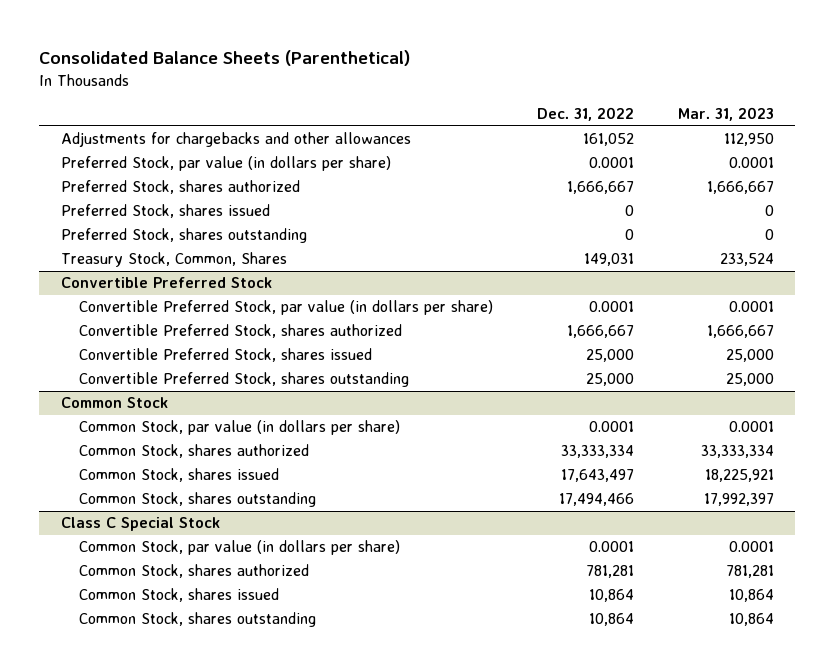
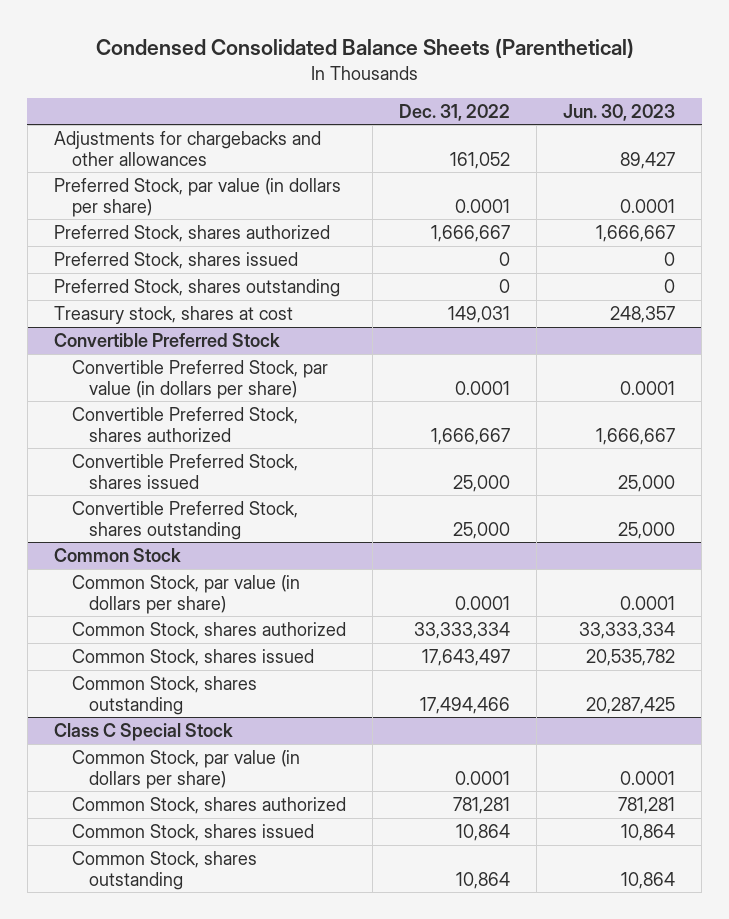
- Consolidated Balance Sheets (Parenthetical)
+ Condensed Consolidated Balance Sheets (Parenthetical)
- | Dec. 31, 2022 | Mar. 31, 2023
+ | Dec. 31, 2022 | Jun. 30, 2023
- Treasury Stock, Common, Shares | 149,031 | 233,524
+ Treasury stock, shares at cost | 149,031 | 248,357

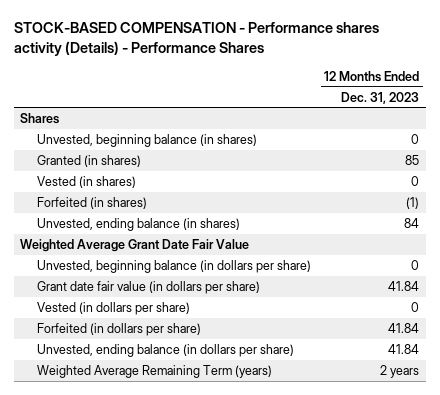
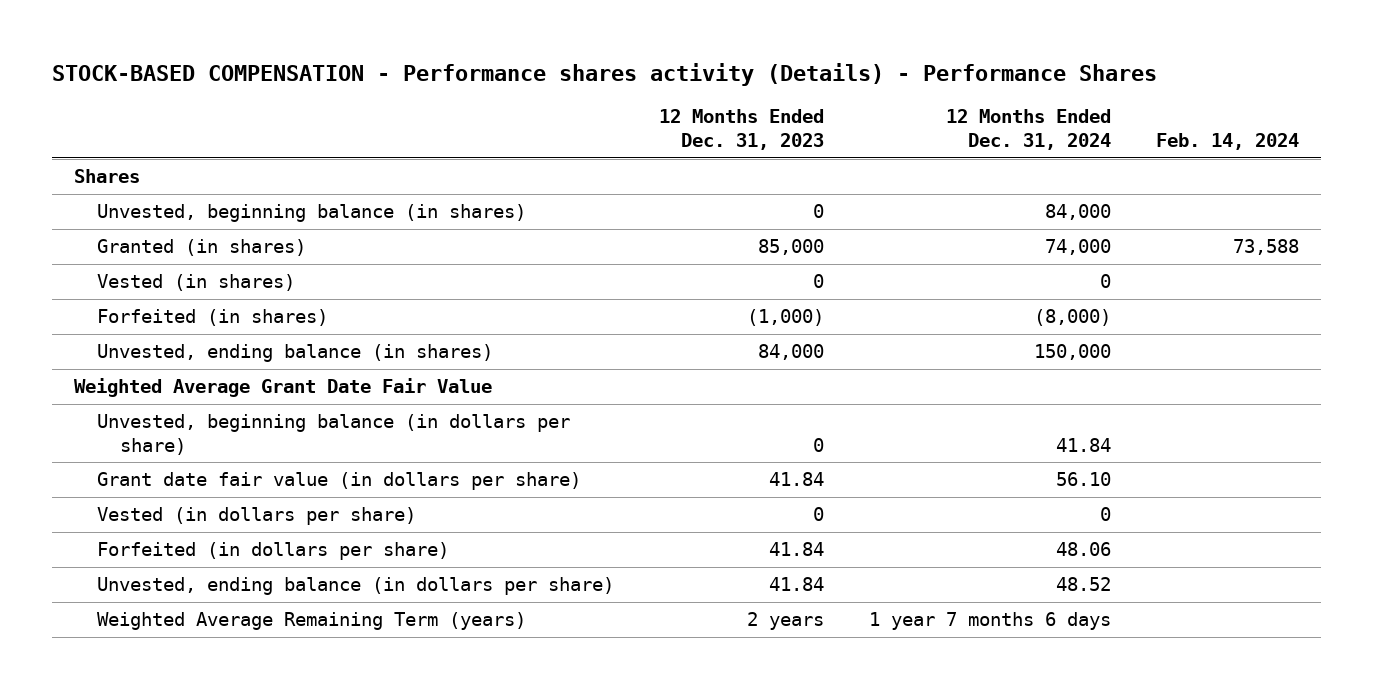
- | 12 Months Ended Dec. 31, 2023
+ | 12 Months Ended Dec. 31, 2023 | 12 Months Ended Dec. 31, 2024 | Feb. 14, 2024
- Granted (in shares) | 85
+ Granted (in shares) | 85,000 | 74,000 | 73,588
- Forfeited (in shares) | (1)
- Unvested, ending balance (in shares) | 84
+ Forfeited (in shares) | (1,000) | (8,000) |
+ Unvested, ending balance (in shares) | 84,000 | 150,000 |

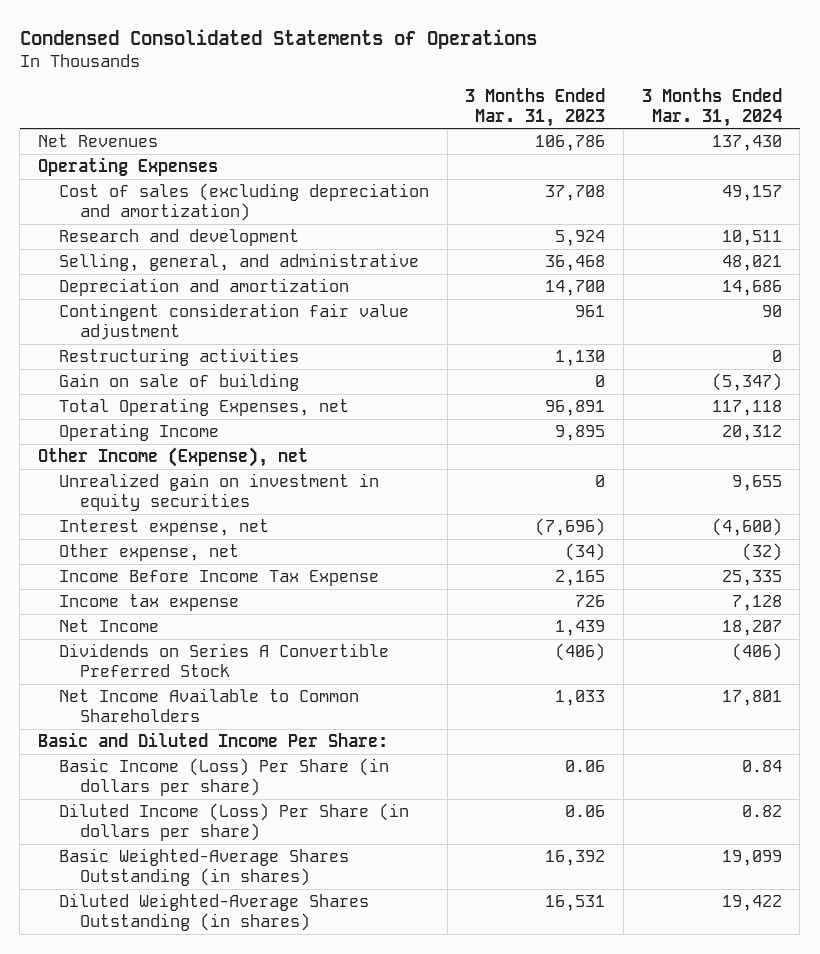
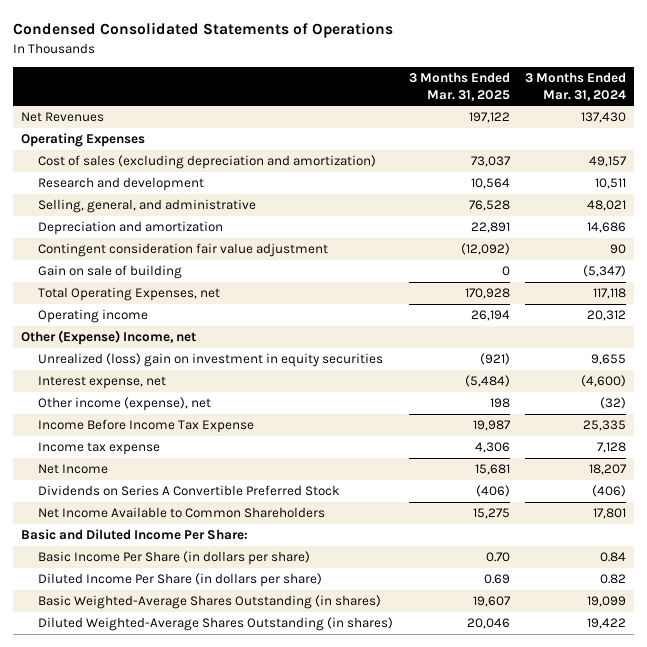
- | 3 Months Ended Mar. 31, 2023 | 3 Months Ended Mar. 31, 2024
+ | 3 Months Ended Mar. 31, 2025 | 3 Months Ended Mar. 31, 2024
- Restructuring activities | 1,130 | 0
- Operating Income | 9,895 | 20,312
- Other Income (Expense), net
- Unrealized gain on investment in equity securities | 0 | 9,655
+ Operating income | 26,194 | 20,312
+ Other (Expense) Income, net
+ Unrealized (loss) gain on investment in equity securities | (921) | 9,655
- Other expense, net | (34) | (32)
+ Other income (expense), net | 198 | (32)
- Basic Income (Loss) Per Share (in dollars per share) | 0.06 | 0.84
- Diluted Income (Loss) Per Share (in dollars per share) | 0.06 | 0.82
+ Basic Income Per Share (in dollars per share) | 0.70 | 0.84
+ Diluted Income Per Share (in dollars per share) | 0.69 | 0.82

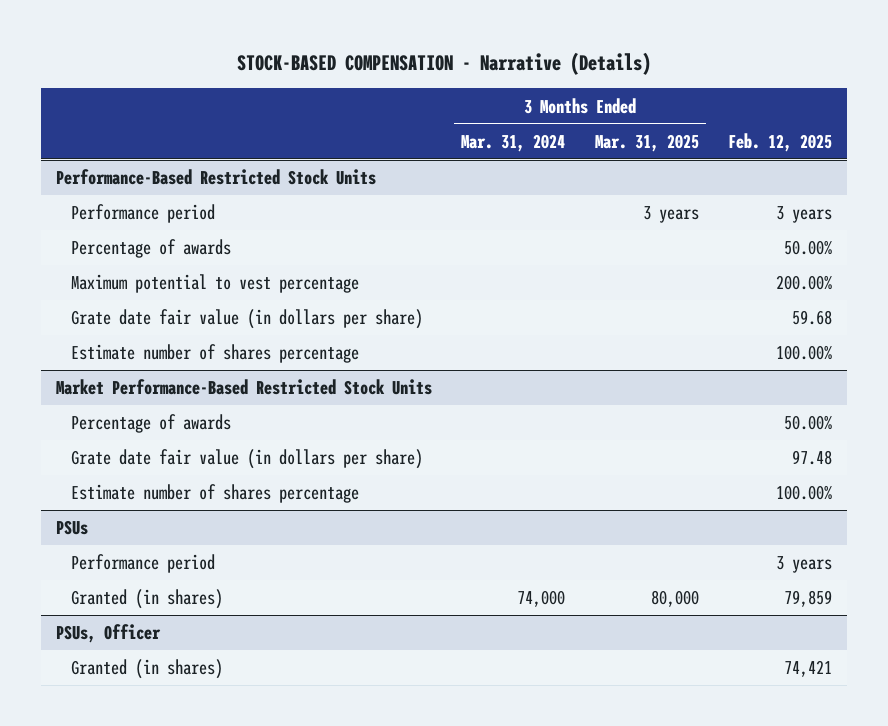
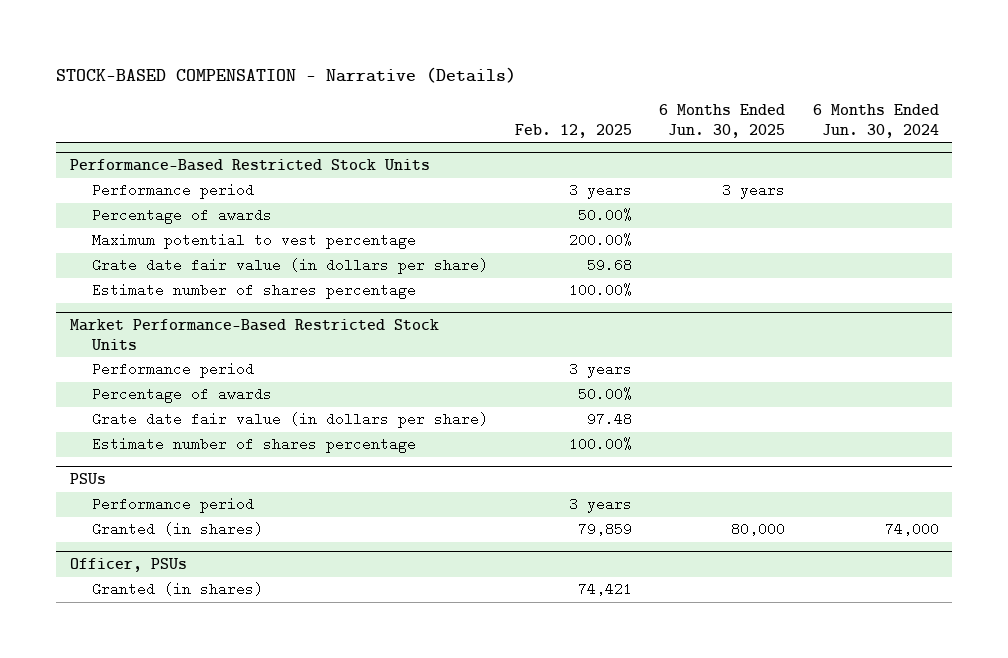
- | 3 Months Ended Mar. 31, 2024 | 3 Months Ended Mar. 31, 2025 | Feb. 12, 2025
+ | Feb. 12, 2025 | 6 Months Ended Jun. 30, 2025 | 6 Months Ended Jun. 30, 2024
@ Market Performance-Based Restricted Stock Units
+ Performance period | 3 years | |
- PSUs, Officer
+ Officer, PSUs

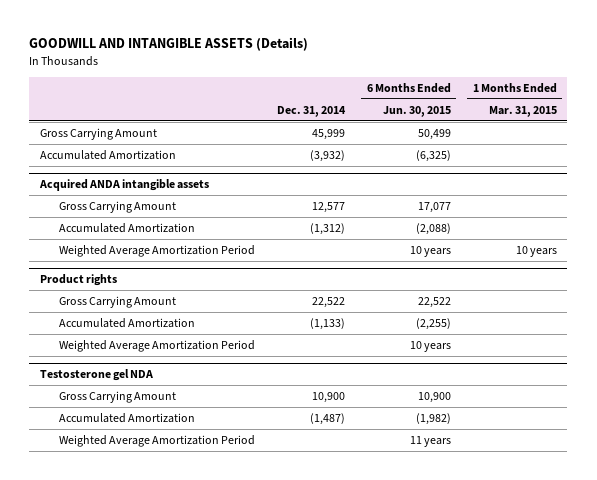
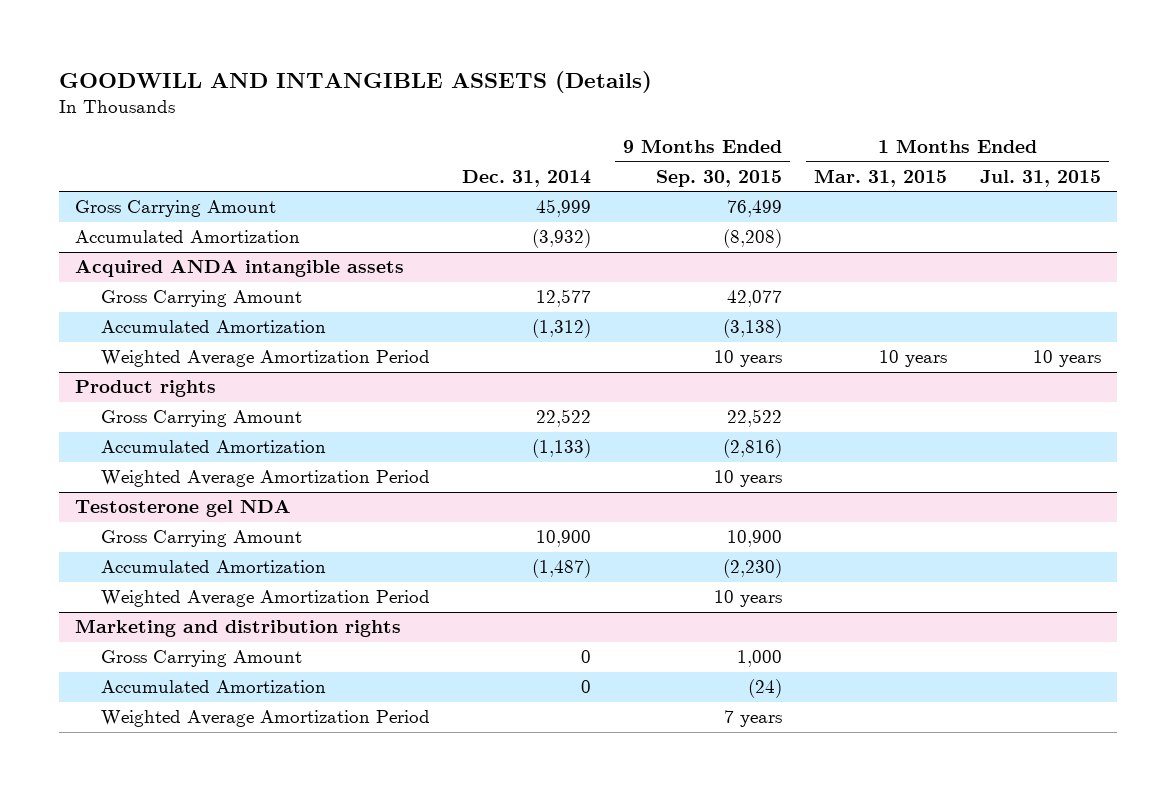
- | Dec. 31, 2014 | 6 Months Ended Jun. 30, 2015 | 1 Months Ended Mar. 31, 2015
+ | Dec. 31, 2014 | 9 Months Ended Sep. 30, 2015 | 1 Months Ended Mar. 31, 2015 | 1 Months Ended Jul. 31, 2015
+ Marketing and distribution rights
+ Gross Carrying Amount | 0 | 1,000 | |
+ Accumulated Amortization | 0 | (24) | |
+ Weighted Average Amortization Period | | 7 years | |

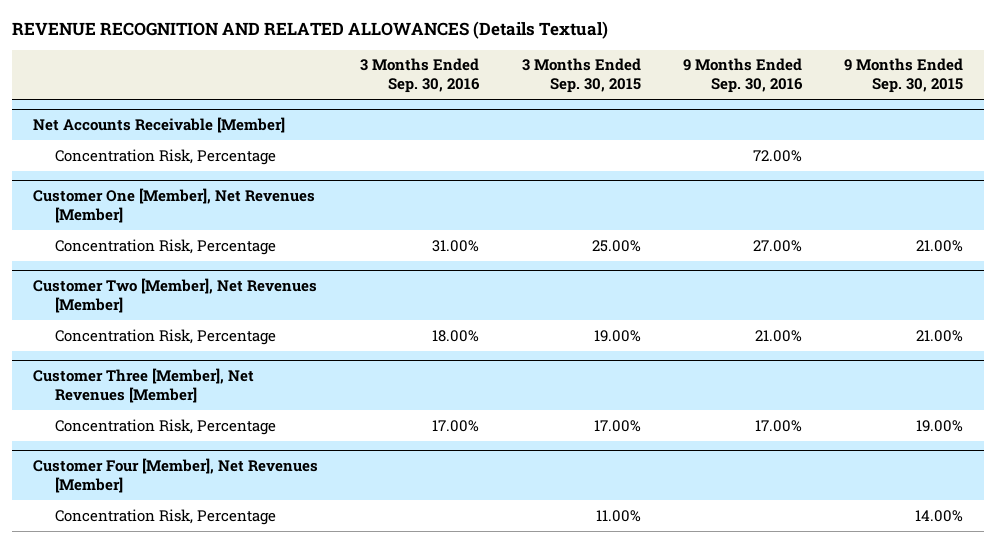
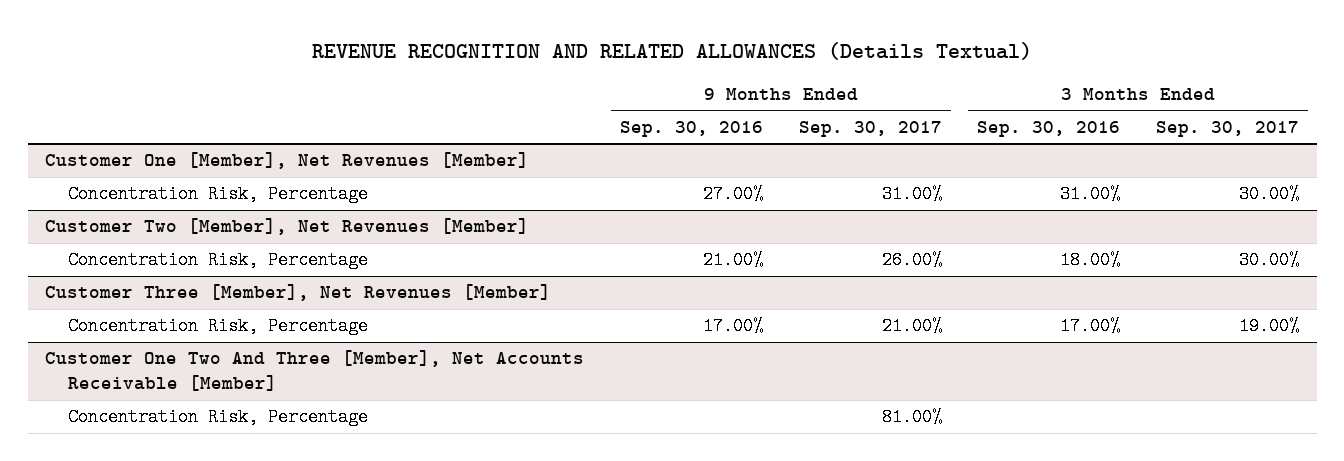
- | 3 Months Ended Sep. 30, 2016 | 3 Months Ended Sep. 30, 2015 | 9 Months Ended Sep. 30, 2016 | 9 Months Ended Sep. 30, 2015
+ | 9 Months Ended Sep. 30, 2016 | 9 Months Ended Sep. 30, 2017 | 3 Months Ended Sep. 30, 2016 | 3 Months Ended Sep. 30, 2017
- Net Accounts Receivable [Member]
- Concentration Risk, Percentage | | | 72.00% |
- Customer Four [Member], Net Revenues [Member]
+ Customer One Two And Three [Member], Net Accounts Receivable [Member]

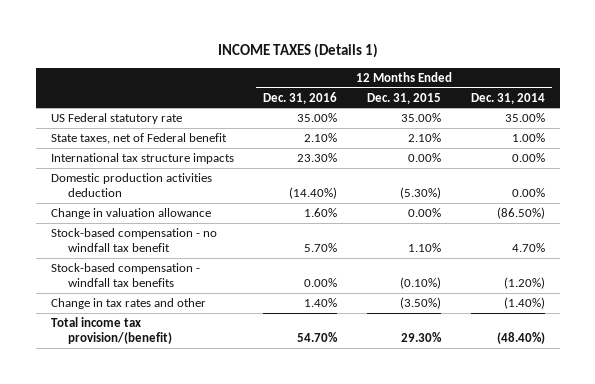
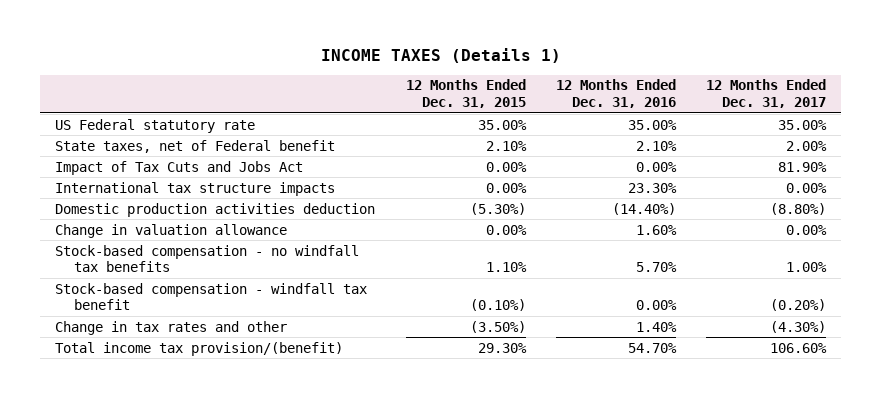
- | 12 Months Ended Dec. 31, 2016 | 12 Months Ended Dec. 31, 2015 | 12 Months Ended Dec. 31, 2014
+ | 12 Months Ended Dec. 31, 2015 | 12 Months Ended Dec. 31, 2016 | 12 Months Ended Dec. 31, 2017
+ Impact of Tax Cuts and Jobs Act | 0.00% | 0.00% | 81.90%
- Stock-based compensation - no windfall tax benefit | 5.70% | 1.10% | 4.70%
- Stock-based compensation - windfall tax benefits | 0.00% | (0.10%) | (1.20%)
+ Stock-based compensation - no windfall tax benefits | 1.10% | 5.70% | 1.00%
+ Stock-based compensation - windfall tax benefit | (0.10%) | 0.00% | (0.20%)

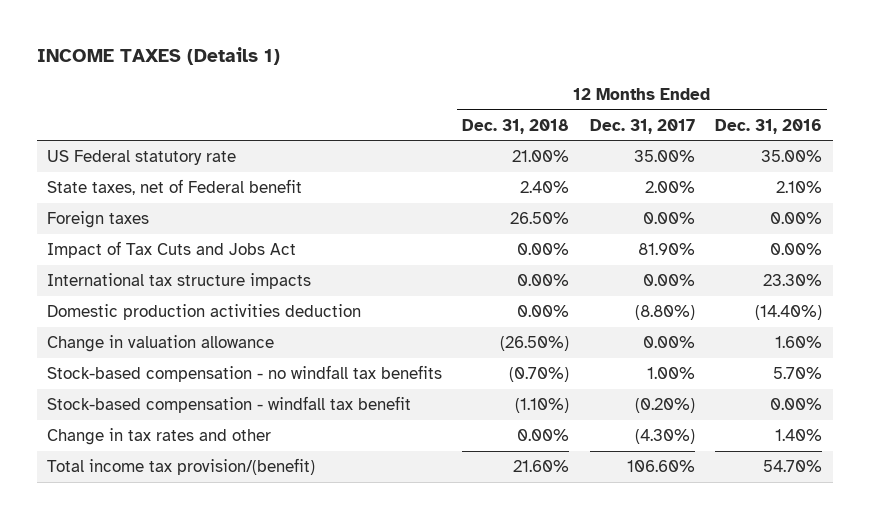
- | 12 Months Ended Dec. 31, 2015 | 12 Months Ended Dec. 31, 2016 | 12 Months Ended Dec. 31, 2017
+ | 12 Months Ended Dec. 31, 2018 | 12 Months Ended Dec. 31, 2017 | 12 Months Ended Dec. 31, 2016
+ Foreign taxes | 26.50% | 0.00% | 0.00%

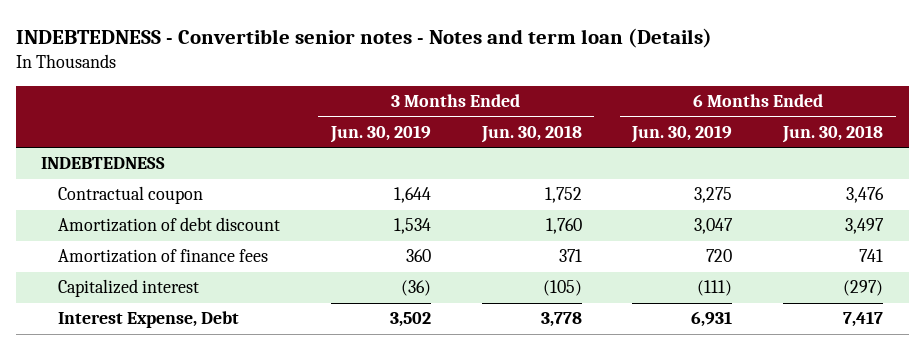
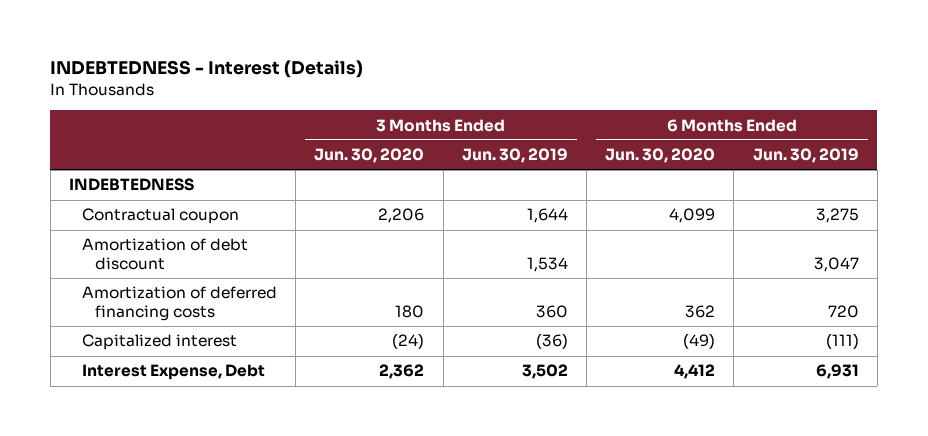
- INDEBTEDNESS - Convertible senior notes - Notes and term loan (Details)
+ INDEBTEDNESS - Interest (Details)
- | 3 Months Ended Jun. 30, 2019 | 3 Months Ended Jun. 30, 2018 | 6 Months Ended Jun. 30, 2019 | 6 Months Ended Jun. 30, 2018
+ | 3 Months Ended Jun. 30, 2020 | 3 Months Ended Jun. 30, 2019 | 6 Months Ended Jun. 30, 2020 | 6 Months Ended Jun. 30, 2019
- Amortization of finance fees | 360 | 371 | 720 | 741
+ Amortization of deferred financing costs | 180 | 360 | 362 | 720

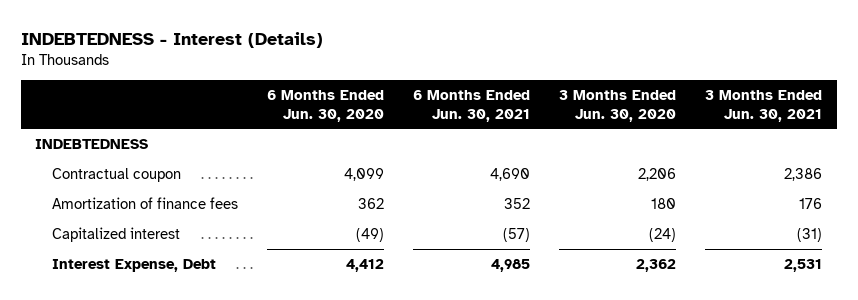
- | 3 Months Ended Jun. 30, 2020 | 3 Months Ended Jun. 30, 2019 | 6 Months Ended Jun. 30, 2020 | 6 Months Ended Jun. 30, 2019
+ | 6 Months Ended Jun. 30, 2020 | 6 Months Ended Jun. 30, 2021 | 3 Months Ended Jun. 30, 2020 | 3 Months Ended Jun. 30, 2021
- Amortization of debt discount | | 1,534 | | 3,047
- Amortization of deferred financing costs | 180 | 360 | 362 | 720
+ Amortization of finance fees | 362 | 352 | 180 | 176

